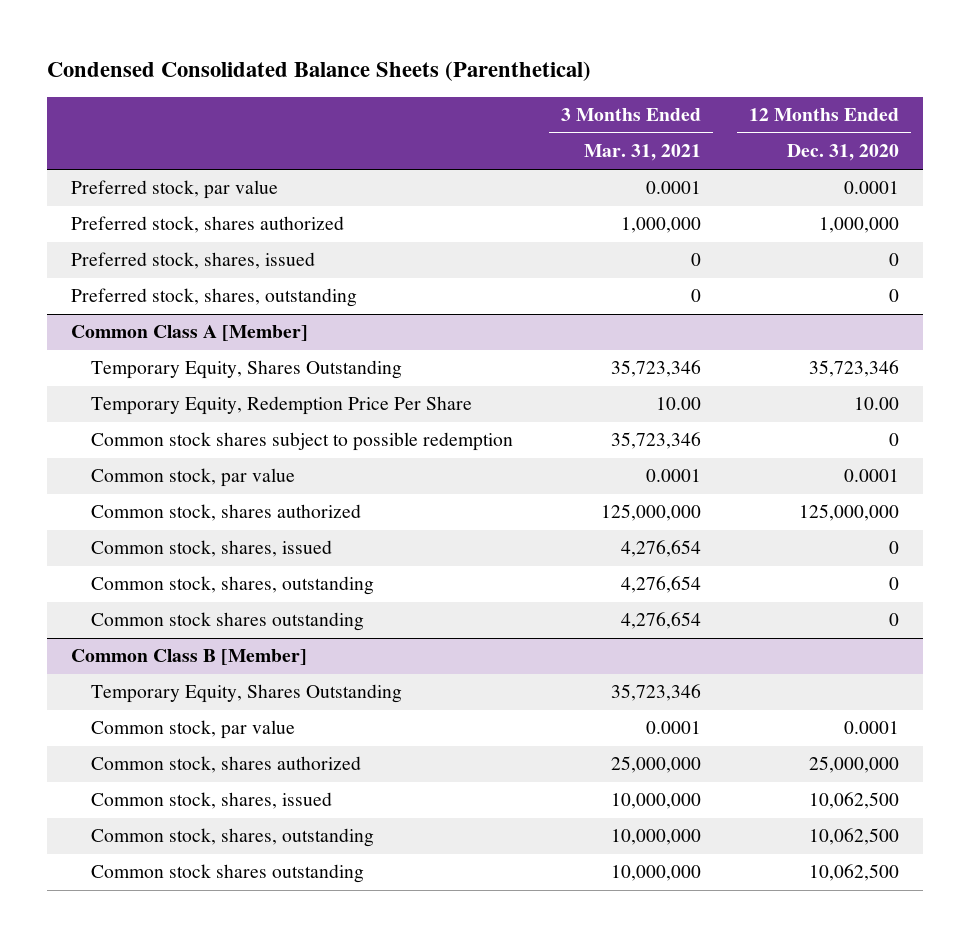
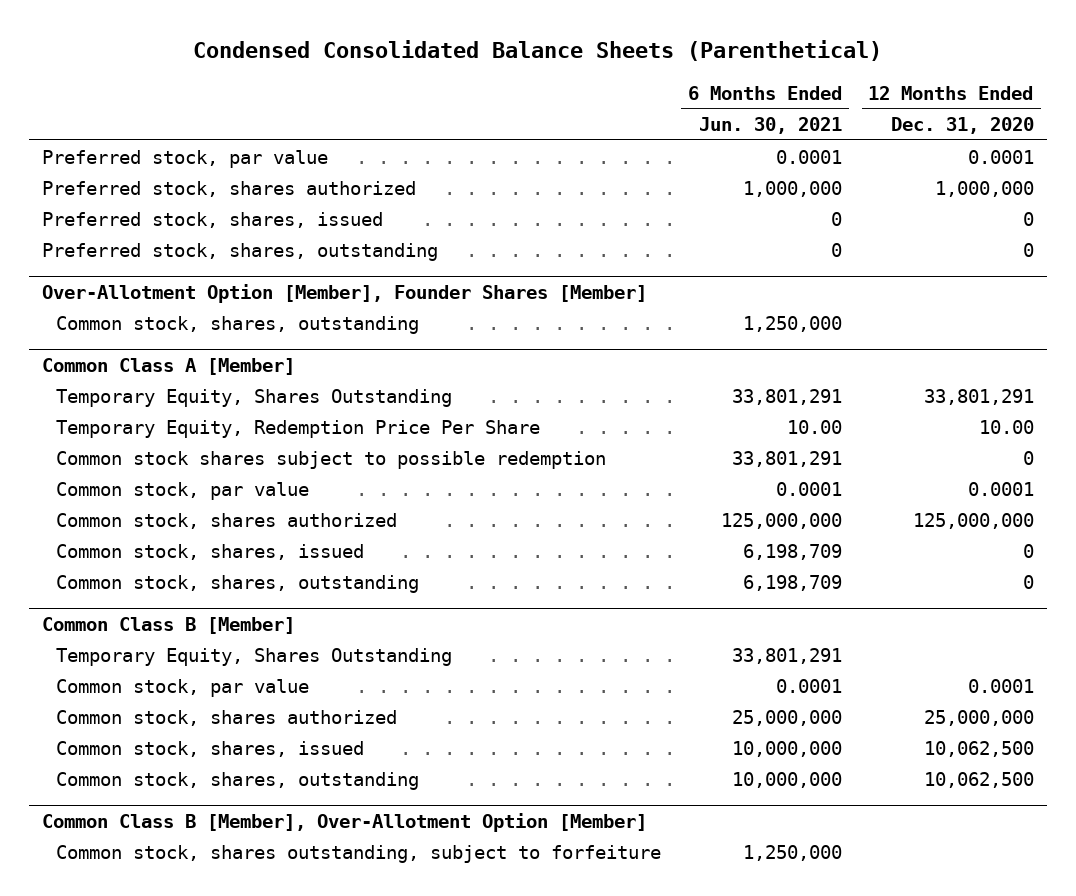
- | 3 Months Ended Mar. 31, 2021 | 12 Months Ended Dec. 31, 2020
+ | 6 Months Ended Jun. 30, 2021 | 12 Months Ended Dec. 31, 2020
+ Over-Allotment Option [Member], Founder Shares [Member]
+ Common stock, shares, outstanding | 1,250,000 |
@ Common Class A [Member]
- Temporary Equity, Shares Outstanding | 35,723,346 | 35,723,346
+ Temporary Equity, Shares Outstanding | 33,801,291 | 33,801,291
- Common stock shares outstanding | 4,276,654 | 0
@ Common Class B [Member]
- Common stock shares outstanding | 10,000,000 | 10,062,500
+ Common Class B [Member], Over-Allotment Option [Member]
+ Common stock, shares outstanding, subject to forfeiture | 1,250,000 |

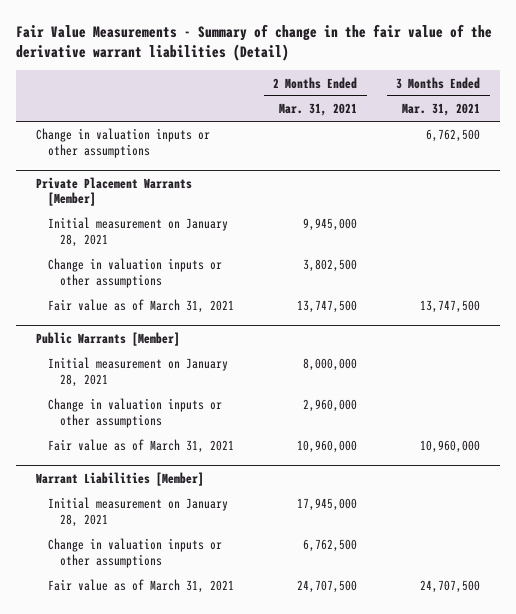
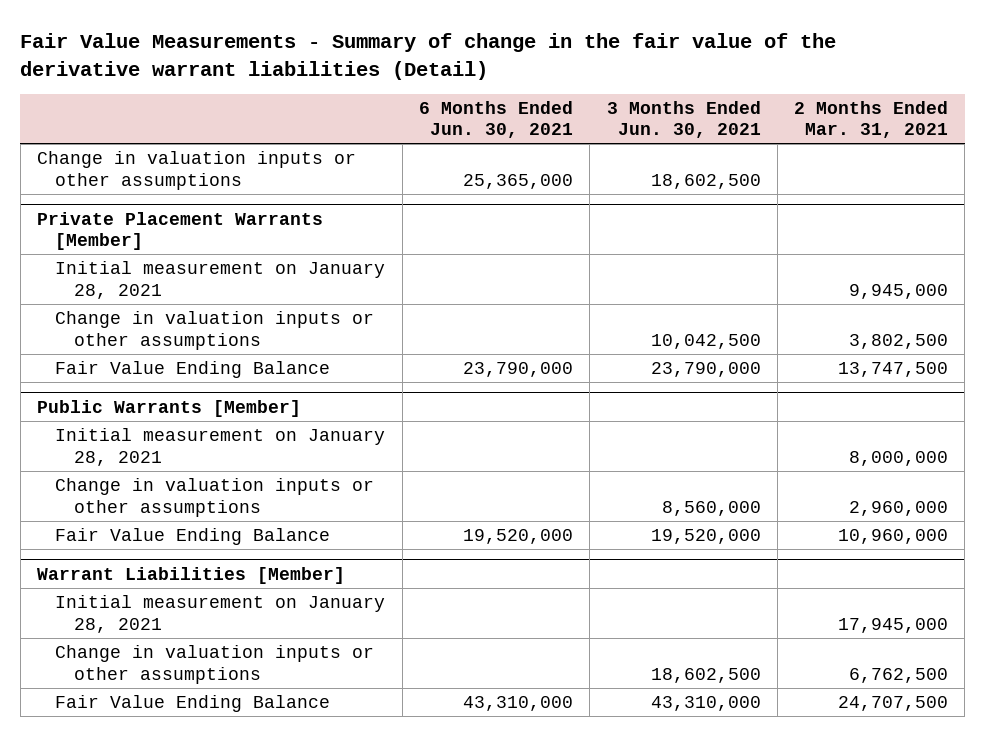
- | 2 Months Ended Mar. 31, 2021 | 3 Months Ended Mar. 31, 2021
+ | 6 Months Ended Jun. 30, 2021 | 3 Months Ended Jun. 30, 2021 | 2 Months Ended Mar. 31, 2021
@ Private Placement Warrants [Member]
- Fair value as of March 31, 2021 | 13,747,500 | 13,747,500
+ Fair Value Ending Balance | 23,790,000 | 23,790,000 | 13,747,500
@ Public Warrants [Member]
- Fair value as of March 31, 2021 | 10,960,000 | 10,960,000
+ Fair Value Ending Balance | 19,520,000 | 19,520,000 | 10,960,000
@ Warrant Liabilities [Member]
- Fair value as of March 31, 2021 | 24,707,500 | 24,707,500
+ Fair Value Ending Balance | 43,310,000 | 43,310,000 | 24,707,500

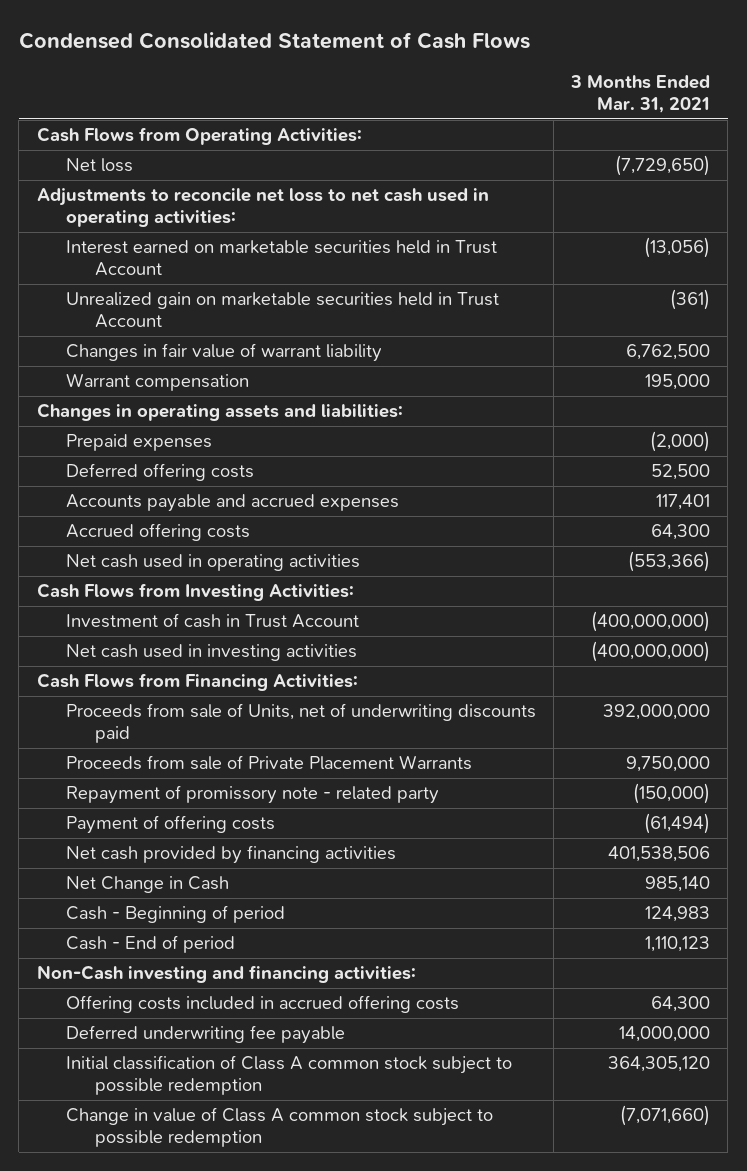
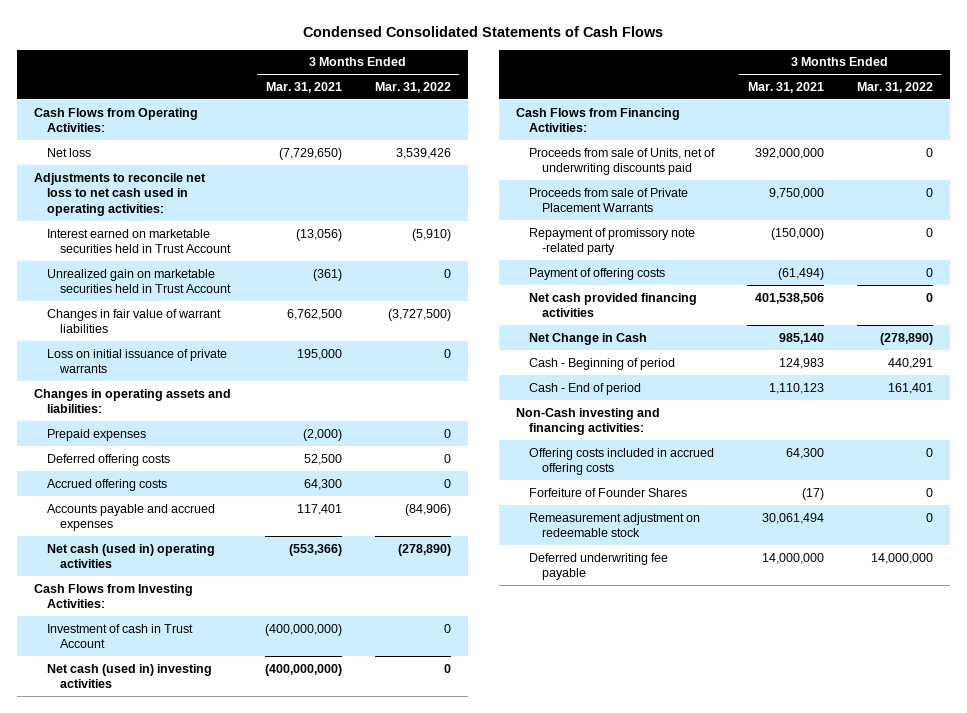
- Condensed Consolidated Statement of Cash Flows
+ Condensed Consolidated Statements of Cash Flows
- | 3 Months Ended Mar. 31, 2021
+ | 3 Months Ended Mar. 31, 2021 | 3 Months Ended Mar. 31, 2022
- Changes in fair value of warrant liability | 6,762,500
- Warrant compensation | 195,000
+ Changes in fair value of warrant liabilities | 6,762,500 | (3,727,500)
+ Loss on initial issuance of private warrants | 195,000 | 0
- Net cash used in operating activities | (553,366)
moved down: Accounts payable and accrued expenses | 117,401 | (84,906)
+ Net cash (used in) operating activities | (553,366) | (278,890)
- Net cash used in investing activities | (400,000,000)
+ Net cash (used in) investing activities | (400,000,000) | 0
- Repayment of promissory note - related party | (150,000)
+ Repayment of promissory note -related party | (150,000) | 0
- Net cash provided by financing activities | 401,538,506
+ Net cash provided financing activities | 401,538,506 | 0
+ Forfeiture of Founder Shares | (17) | 0
+ Remeasurement adjustment on redeemable stock | 30,061,494 | 0
- Initial classification of Class A common stock subject to possible redemption | 364,305,120
- Change in value of Class A common stock subject to possible redemption | (7,071,660)

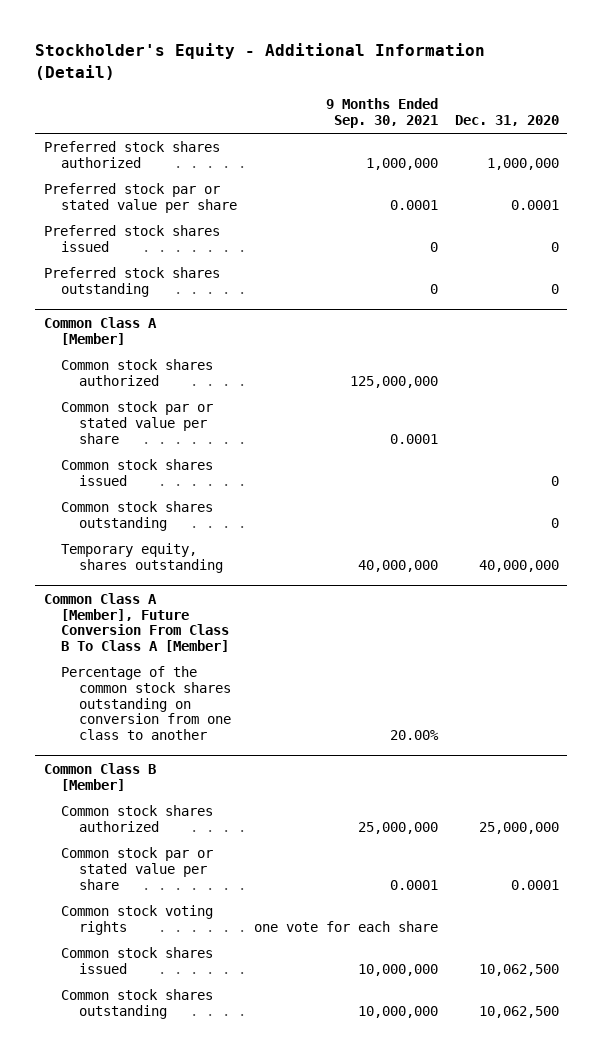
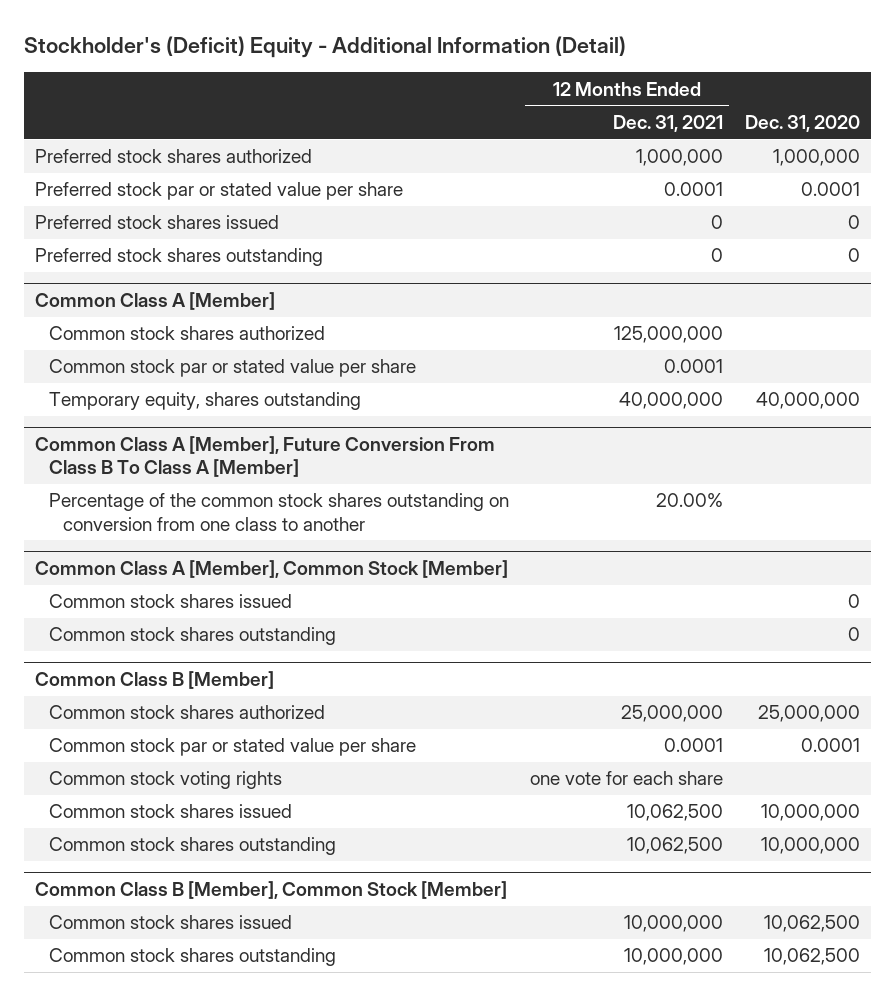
- Stockholder's Equity - Additional Information (Detail)
+ Stockholder's (Deficit) Equity - Additional Information (Detail)
- | 9 Months Ended Sep. 30, 2021 | Dec. 31, 2020
+ | 12 Months Ended Dec. 31, 2021 | Dec. 31, 2020
@ Common Class A [Member]
- Common stock shares issued | | 0
- Common stock shares outstanding | | 0
+ Common Class A [Member], Common Stock [Member]
+ Common stock shares issued | | 0
+ Common stock shares outstanding | | 0
@ Common Class B [Member]
+ Common stock shares issued | 10,062,500 | 10,000,000
+ Common stock shares outstanding | 10,062,500 | 10,000,000
+ Common Class B [Member], Common Stock [Member]

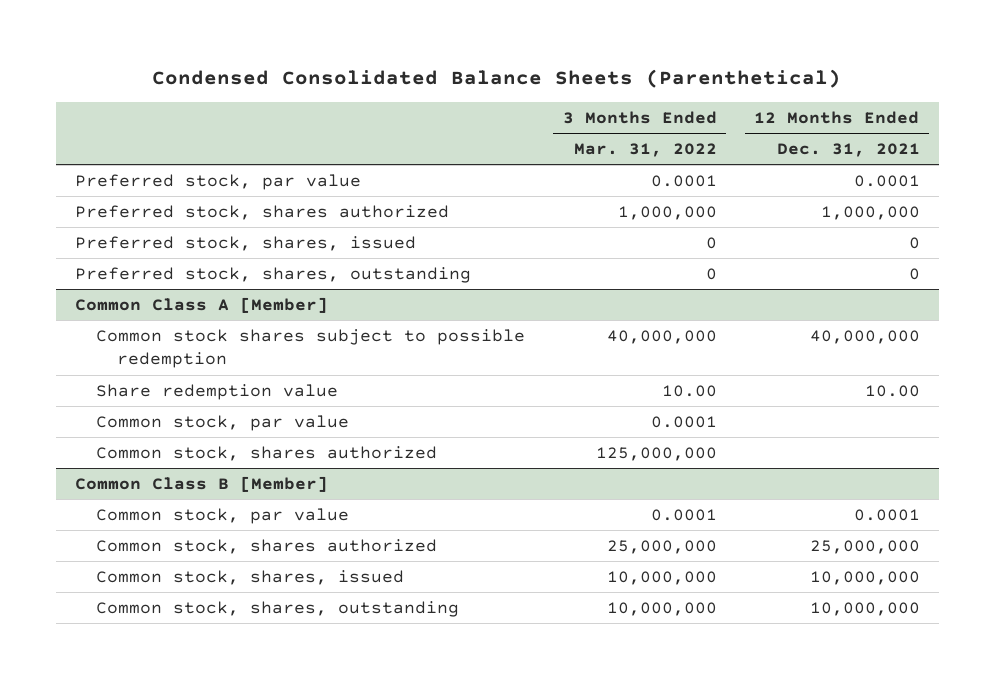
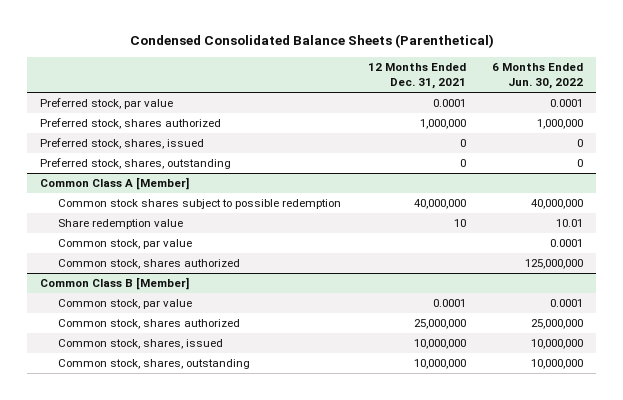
- | 3 Months Ended Mar. 31, 2022 | 12 Months Ended Dec. 31, 2021
+ | 12 Months Ended Dec. 31, 2021 | 6 Months Ended Jun. 30, 2022
@ Common Class A [Member]
- Share redemption value | 10.00 | 10.00
+ Share redemption value | 10 | 10.01

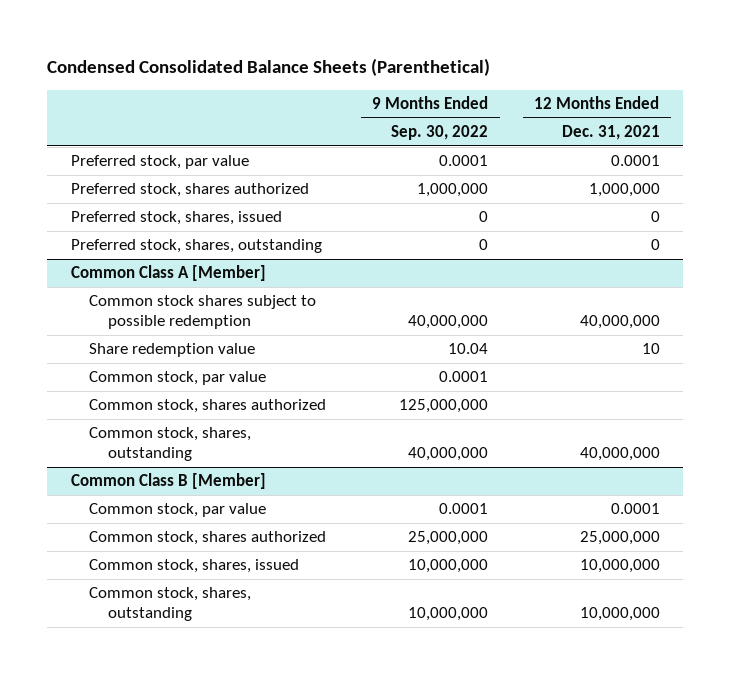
- | 12 Months Ended Dec. 31, 2021 | 6 Months Ended Jun. 30, 2022
+ | 9 Months Ended Sep. 30, 2022 | 12 Months Ended Dec. 31, 2021
@ Common Class A [Member]
+ Common stock, shares, outstanding | 40,000,000 | 40,000,000

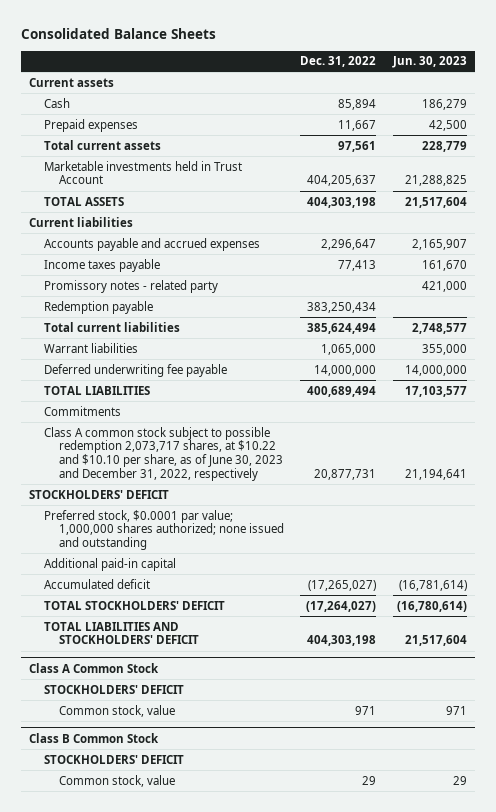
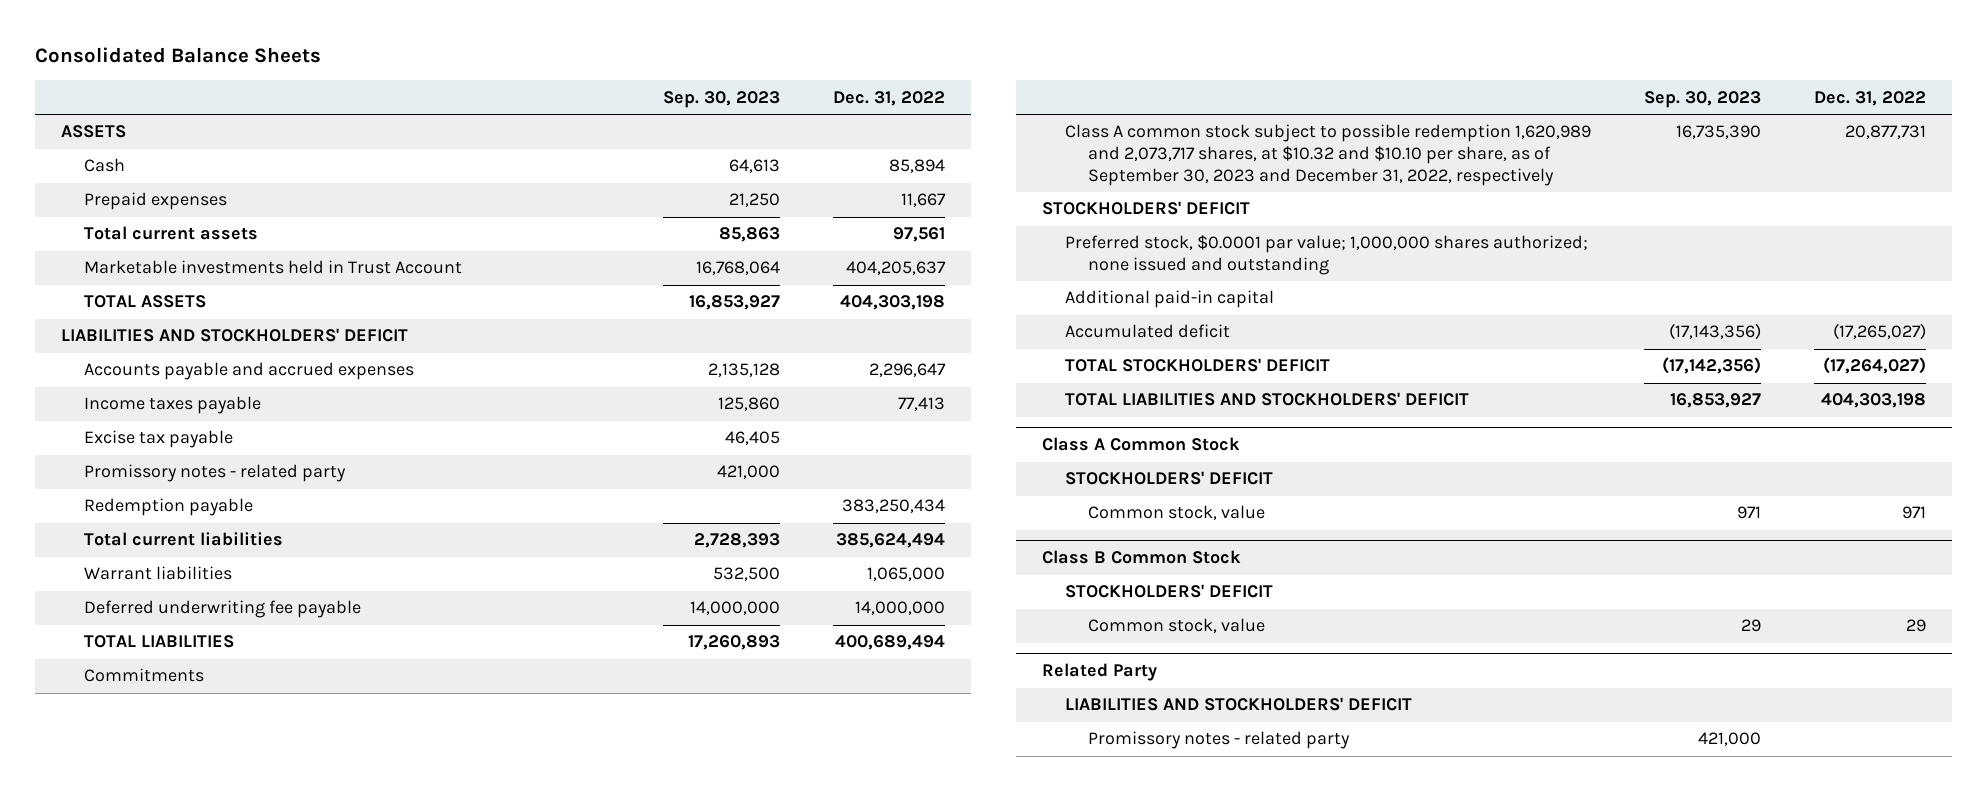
- | Dec. 31, 2022 | Jun. 30, 2023
+ | Sep. 30, 2023 | Dec. 31, 2022
- Current assets
+ ASSETS
- Current liabilities
+ LIABILITIES AND STOCKHOLDERS' DEFICIT
+ Excise tax payable | 46,405 |
- Class A common stock subject to possible redemption 2,073,717 shares, at $10.22 and $10.10 per share, as of June 30, 2023 and December 31, 2022, respectively | 20,877,731 | 21,194,641
+ Class A common stock subject to possible redemption 1,620,989 and 2,073,717 shares, at $10.32 and $10.10 per share, as of September 30, 2023 and December 31, 2022, respectively | 16,735,390 | 20,877,731
+ Related Party
+ LIABILITIES AND STOCKHOLDERS' DEFICIT
+ Promissory notes - related party | 421,000 |

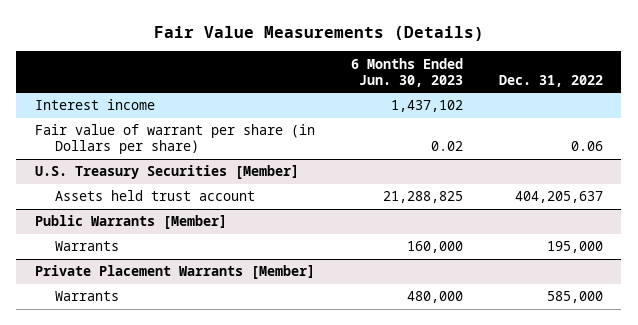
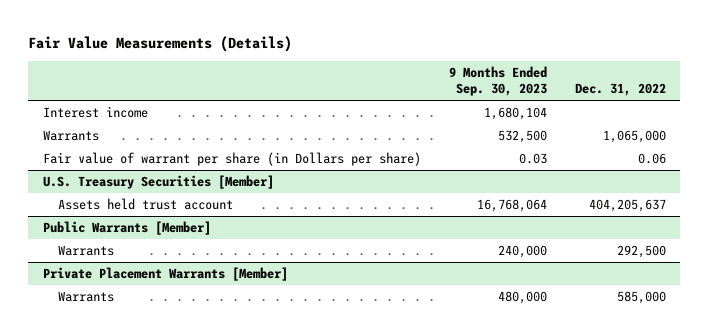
- | 6 Months Ended Jun. 30, 2023 | Dec. 31, 2022
+ | 9 Months Ended Sep. 30, 2023 | Dec. 31, 2022
+ Warrants | 532,500 | 1,065,000
@ Public Warrants [Member]
- Warrants | 160,000 | 195,000
+ Warrants | 240,000 | 292,500

